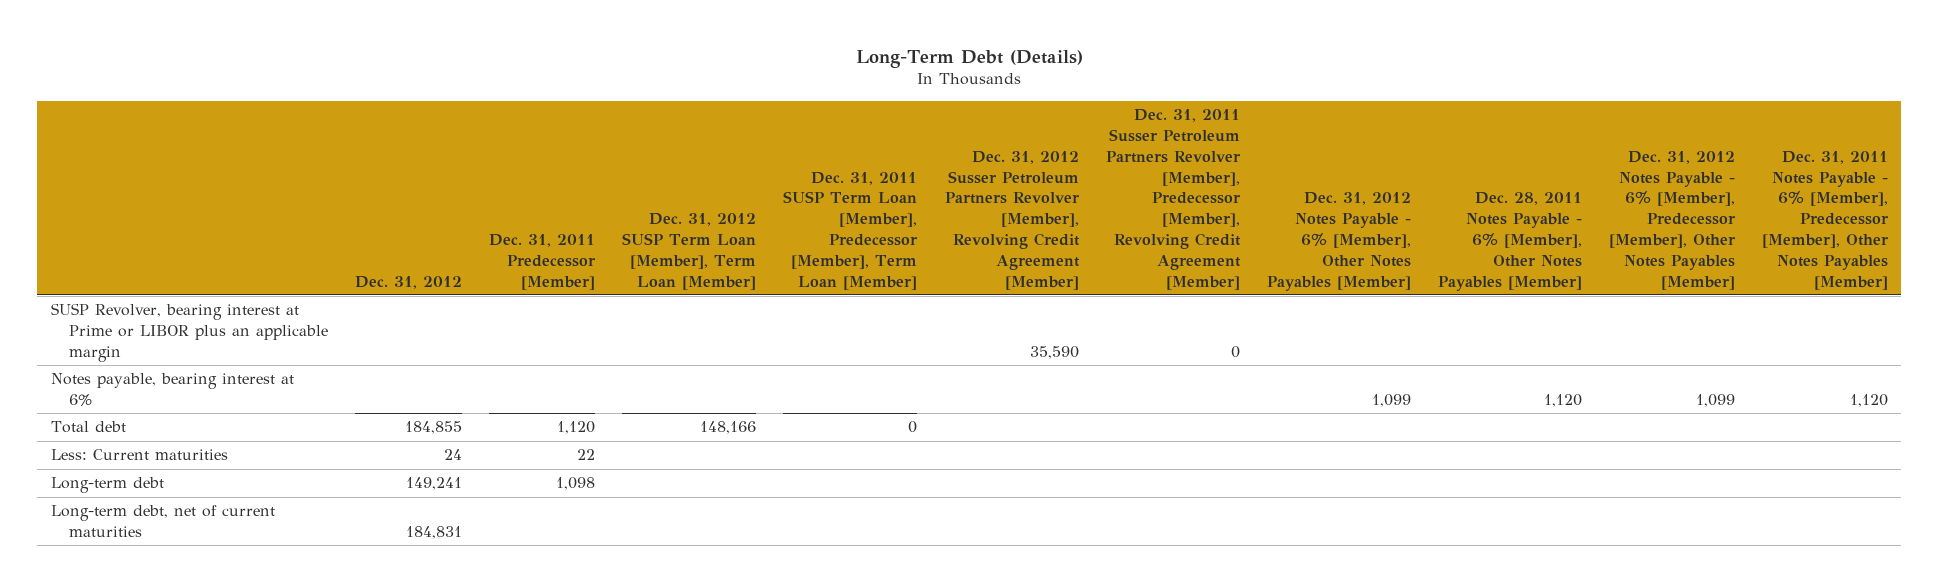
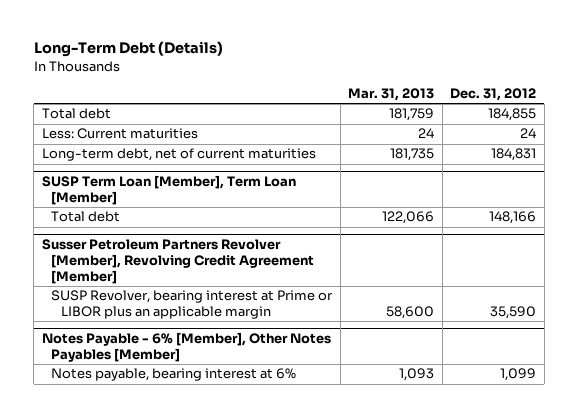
- | Dec. 31, 2012 | Dec. 31, 2011 Predecessor [Member] | Dec. 31, 2012 SUSP Term Loan [Member], Term Loan [Member] | Dec. 31, 2011 SUSP Term Loan [Member], Predecessor [Member], Term Loan [Member] | Dec. 31, 2012 Susser Petroleum Partners Revolver [Member], Revolving Credit Agreement [Member] | Dec. 31, 2011 Susser Petroleum Partners Revolver [Member], Predecessor [Member], Revolving Credit Agreement [Member] | Dec. 31, 2012 Notes Payable - 6% [Member], Other Notes Payables [Member] | Dec. 28, 2011 Notes Payable - 6% [Member], Other Notes Payables [Member] | Dec. 31, 2012 Notes Payable - 6% [Member], Predecessor [Member], Other Notes Payables [Member] | Dec. 31, 2011 Notes Payable - 6% [Member], Predecessor [Member], Other Notes Payables [Member]
+ | Mar. 31, 2013 | Dec. 31, 2012
- SUSP Revolver, bearing interest at Prime or LIBOR plus an applicable margin | | | | | 35,590 | 0 | | | |
- Notes payable, bearing interest at 6% | | | | | | | 1,099 | 1,120 | 1,099 | 1,120
- Long-term debt | 149,241 | 1,098 | | | | | | | |
+ SUSP Term Loan [Member], Term Loan [Member]
+ Total debt | 122,066 | 148,166
+ Susser Petroleum Partners Revolver [Member], Revolving Credit Agreement [Member]
+ SUSP Revolver, bearing interest at Prime or LIBOR plus an applicable margin | 58,600 | 35,590
+ Notes Payable - 6% [Member], Other Notes Payables [Member]
+ Notes payable, bearing interest at 6% | 1,093 | 1,099

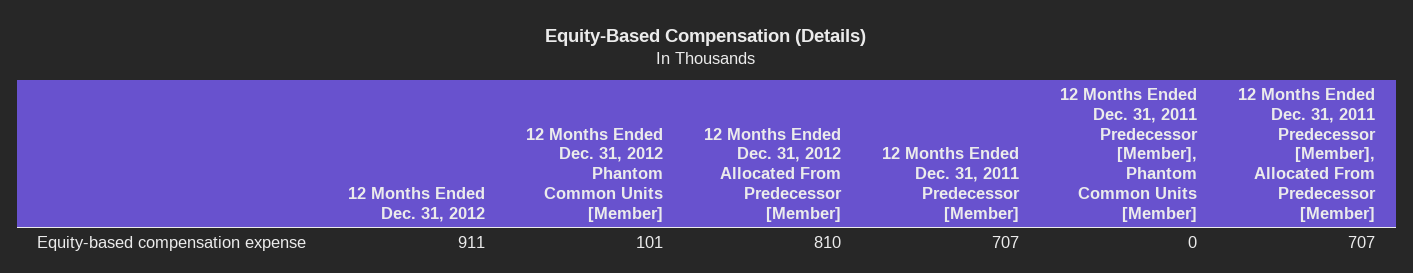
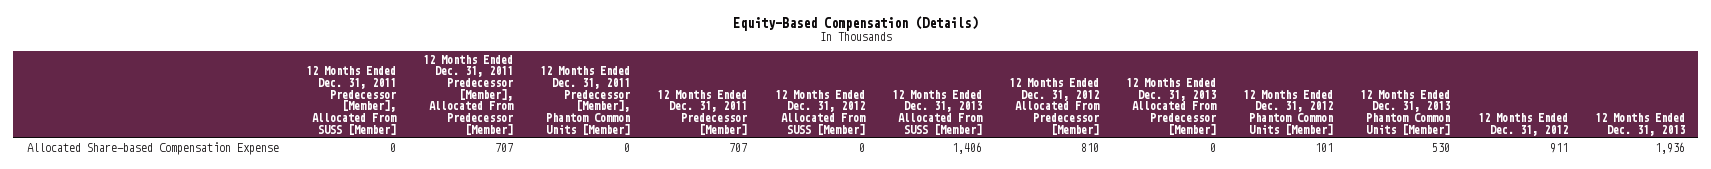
- | 12 Months Ended Dec. 31, 2012 | 12 Months Ended Dec. 31, 2012 Phantom Common Units [Member] | 12 Months Ended Dec. 31, 2012 Allocated From Predecessor [Member] | 12 Months Ended Dec. 31, 2011 Predecessor [Member] | 12 Months Ended Dec. 31, 2011 Predecessor [Member], Phantom Common Units [Member] | 12 Months Ended Dec. 31, 2011 Predecessor [Member], Allocated From Predecessor [Member]
+ | 12 Months Ended Dec. 31, 2011 Predecessor [Member], Allocated From SUSS [Member] | 12 Months Ended Dec. 31, 2011 Predecessor [Member], Allocated From Predecessor [Member] | 12 Months Ended Dec. 31, 2011 Predecessor [Member], Phantom Common Units [Member] | 12 Months Ended Dec. 31, 2011 Predecessor [Member] | 12 Months Ended Dec. 31, 2012 Allocated From SUSS [Member] | 12 Months Ended Dec. 31, 2013 Allocated From SUSS [Member] | 12 Months Ended Dec. 31, 2012 Allocated From Predecessor [Member] | 12 Months Ended Dec. 31, 2013 Allocated From Predecessor [Member] | 12 Months Ended Dec. 31, 2012 Phantom Common Units [Member] | 12 Months Ended Dec. 31, 2013 Phantom Common Units [Member] | 12 Months Ended Dec. 31, 2012 | 12 Months Ended Dec. 31, 2013
- Equity-based compensation expense | 911 | 101 | 810 | 707 | 0 | 707
+ Allocated Share-based Compensation Expense | 0 | 707 | 0 | 707 | 0 | 1,406 | 810 | 0 | 101 | 530 | 911 | 1,936

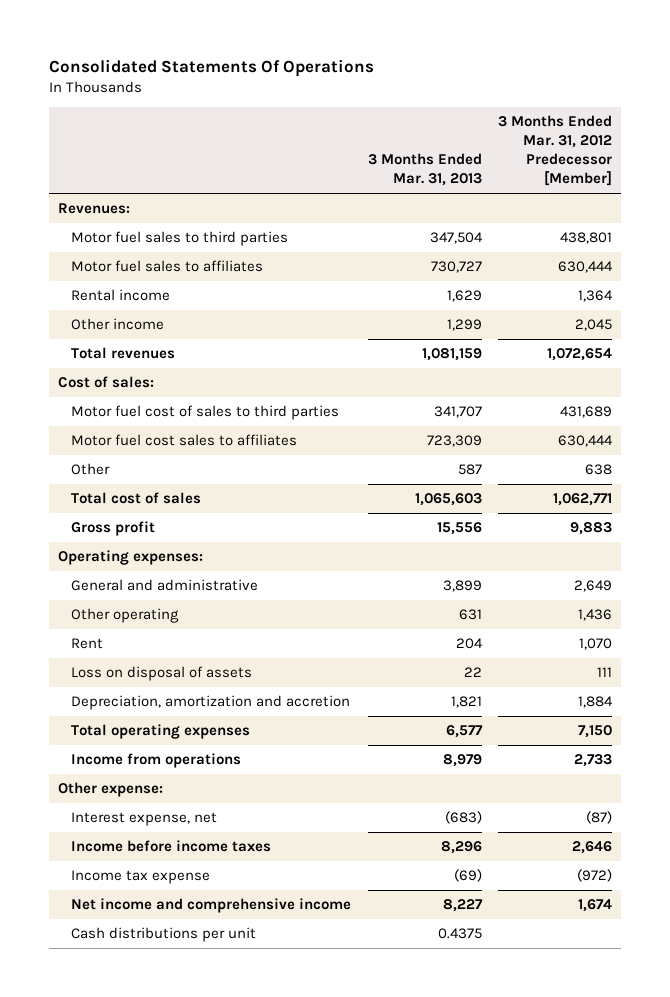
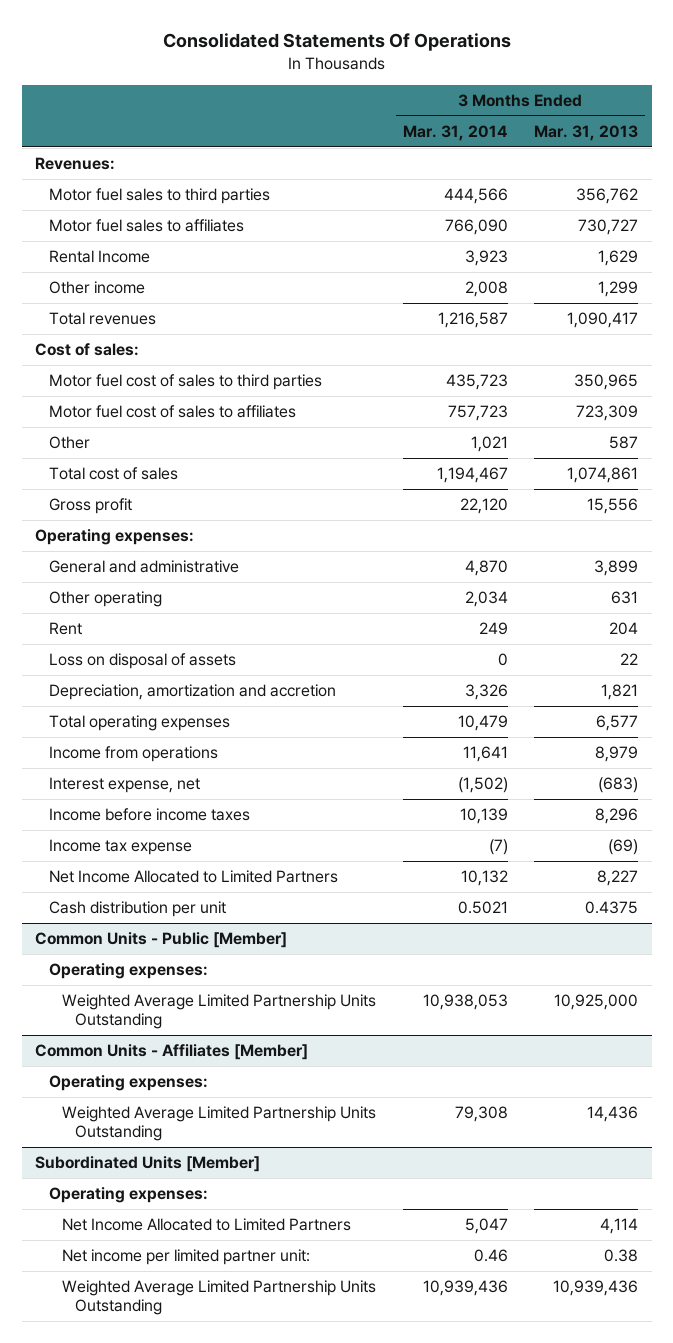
- | 3 Months Ended Mar. 31, 2013 | 3 Months Ended Mar. 31, 2012 Predecessor [Member]
+ | 3 Months Ended Mar. 31, 2014 | 3 Months Ended Mar. 31, 2013
- Motor fuel sales to third parties | 347,504 | 438,801
+ Motor fuel sales to third parties | 444,566 | 356,762
- Rental income | 1,629 | 1,364
+ Rental Income | 3,923 | 1,629
- Total revenues | 1,081,159 | 1,072,654
+ Total revenues | 1,216,587 | 1,090,417
- Motor fuel cost of sales to third parties | 341,707 | 431,689
- Motor fuel cost sales to affiliates | 723,309 | 630,444
+ Motor fuel cost of sales to third parties | 435,723 | 350,965
+ Motor fuel cost of sales to affiliates | 757,723 | 723,309
- Total cost of sales | 1,065,603 | 1,062,771
+ Total cost of sales | 1,194,467 | 1,074,861
- Other expense:
- Net income and comprehensive income | 8,227 | 1,674
- Cash distributions per unit | 0.4375 |
+ Net Income Allocated to Limited Partners | 10,132 | 8,227
+ Cash distribution per unit | 0.5021 | 0.4375
+ Common Units - Public [Member]
+ Operating expenses:
+ Weighted Average Limited Partnership Units Outstanding | 10,938,053 | 10,925,000
+ Common Units - Affiliates [Member]
+ Operating expenses:
+ Weighted Average Limited Partnership Units Outstanding | 79,308 | 14,436
+ Subordinated Units [Member]
+ Operating expenses:
+ Net Income Allocated to Limited Partners | 5,047 | 4,114
+ Net income per limited partner unit: | 0.46 | 0.38
+ Weighted Average Limited Partnership Units Outstanding | 10,939,436 | 10,939,436

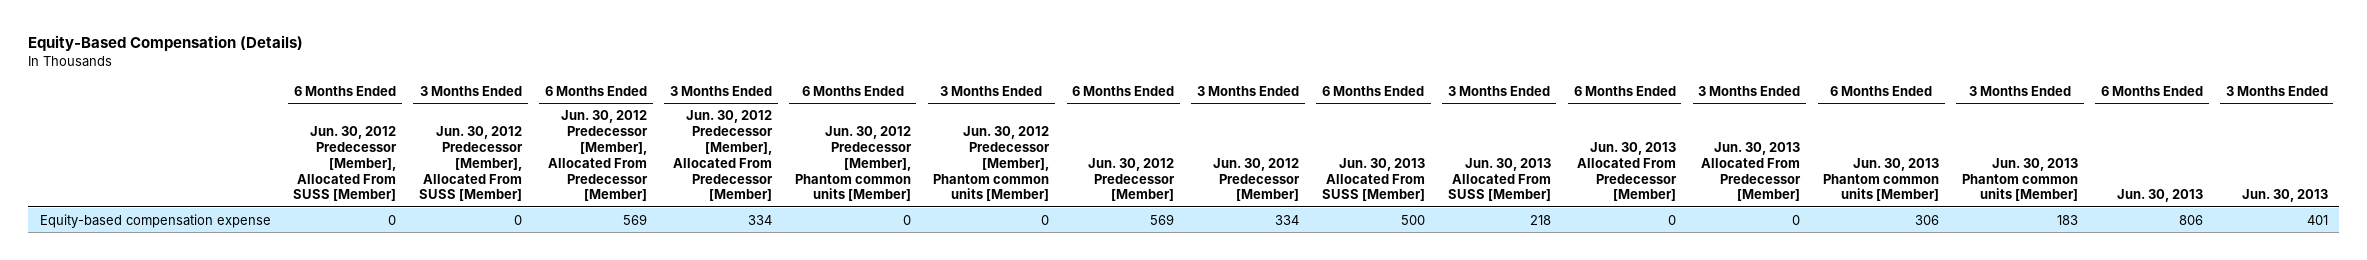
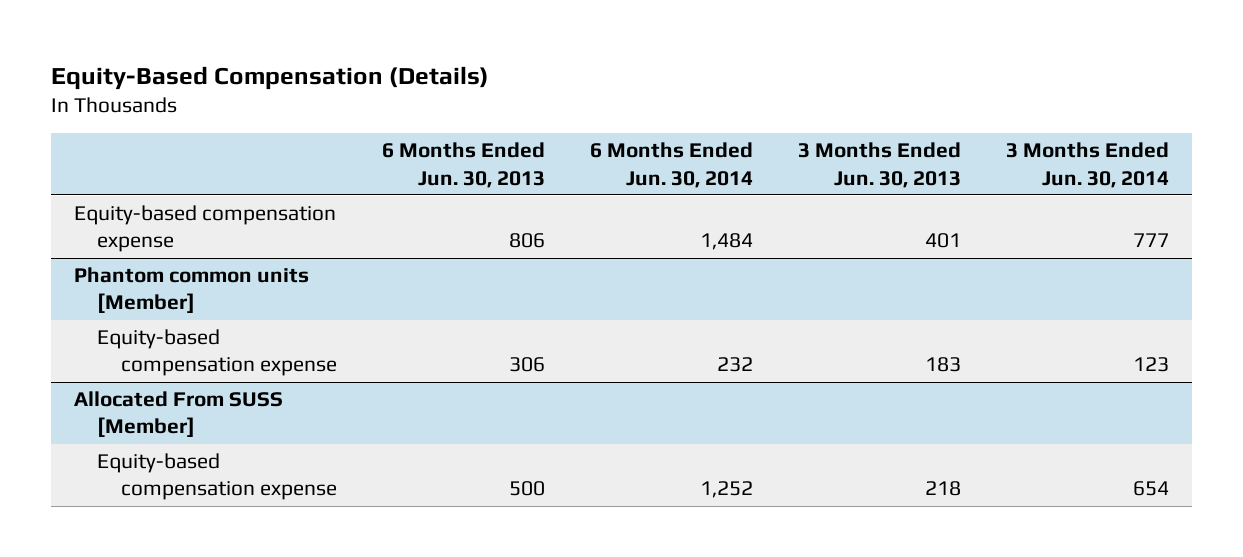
- | 6 Months Ended Jun. 30, 2012 Predecessor [Member], Allocated From SUSS [Member] | 3 Months Ended Jun. 30, 2012 Predecessor [Member], Allocated From SUSS [Member] | 6 Months Ended Jun. 30, 2012 Predecessor [Member], Allocated From Predecessor [Member] | 3 Months Ended Jun. 30, 2012 Predecessor [Member], Allocated From Predecessor [Member] | 6 Months Ended Jun. 30, 2012 Predecessor [Member], Phantom common units [Member] | 3 Months Ended Jun. 30, 2012 Predecessor [Member], Phantom common units [Member] | 6 Months Ended Jun. 30, 2012 Predecessor [Member] | 3 Months Ended Jun. 30, 2012 Predecessor [Member] | 6 Months Ended Jun. 30, 2013 Allocated From SUSS [Member] | 3 Months Ended Jun. 30, 2013 Allocated From SUSS [Member] | 6 Months Ended Jun. 30, 2013 Allocated From Predecessor [Member] | 3 Months Ended Jun. 30, 2013 Allocated From Predecessor [Member] | 6 Months Ended Jun. 30, 2013 Phantom common units [Member] | 3 Months Ended Jun. 30, 2013 Phantom common units [Member] | 6 Months Ended Jun. 30, 2013 | 3 Months Ended Jun. 30, 2013
+ | 6 Months Ended Jun. 30, 2013 | 6 Months Ended Jun. 30, 2014 | 3 Months Ended Jun. 30, 2013 | 3 Months Ended Jun. 30, 2014
+ Phantom common units [Member]
+ Equity-based compensation expense | 306 | 232 | 183 | 123
+ Allocated From SUSS [Member]
+ Equity-based compensation expense | 500 | 1,252 | 218 | 654

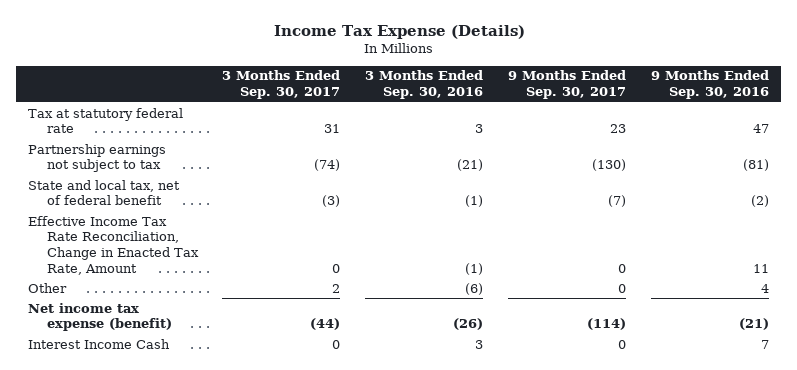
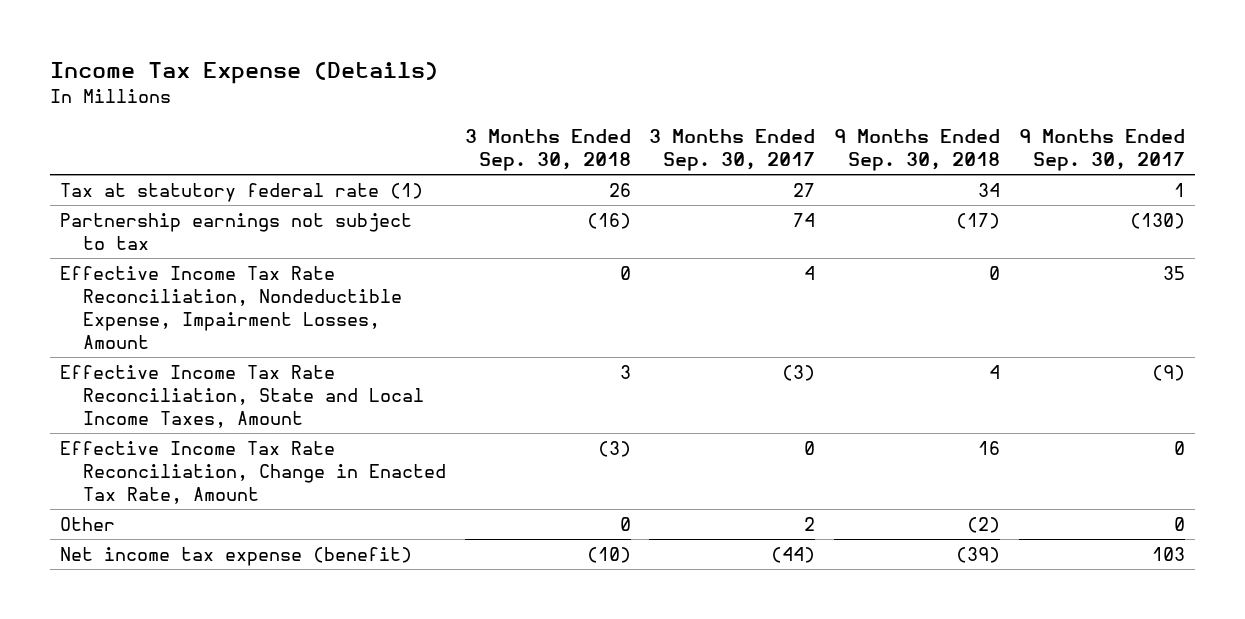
- | 3 Months Ended Sep. 30, 2017 | 3 Months Ended Sep. 30, 2016 | 9 Months Ended Sep. 30, 2017 | 9 Months Ended Sep. 30, 2016
+ | 3 Months Ended Sep. 30, 2018 | 3 Months Ended Sep. 30, 2017 | 9 Months Ended Sep. 30, 2018 | 9 Months Ended Sep. 30, 2017
- Tax at statutory federal rate | 31 | 3 | 23 | 47
- Partnership earnings not subject to tax | (74) | (21) | (130) | (81)
- State and local tax, net of federal benefit | (3) | (1) | (7) | (2)
+ Tax at statutory federal rate (1) | 26 | 27 | 34 | 1
+ Partnership earnings not subject to tax | (16) | 74 | (17) | (130)
+ Effective Income Tax Rate Reconciliation, Nondeductible Expense, Impairment Losses, Amount | 0 | 4 | 0 | 35
+ Effective Income Tax Rate Reconciliation, State and Local Income Taxes, Amount | 3 | (3) | 4 | (9)
- Net income tax expense (benefit) | (44) | (26) | (114) | (21)
- Interest Income Cash | 0 | 3 | 0 | 7
+ Net income tax expense (benefit) | (10) | (44) | (39) | 103

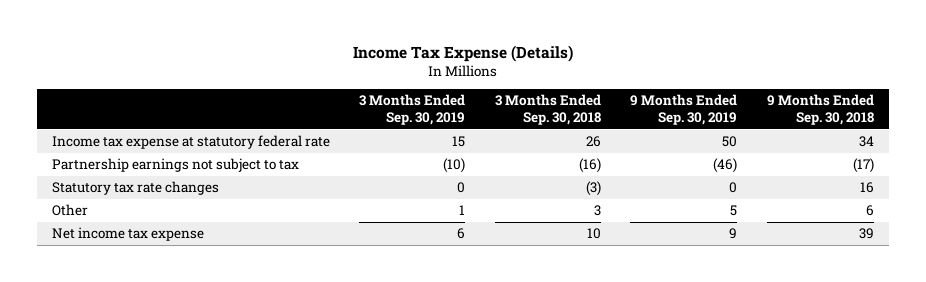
- | 3 Months Ended Sep. 30, 2018 | 3 Months Ended Sep. 30, 2017 | 9 Months Ended Sep. 30, 2018 | 9 Months Ended Sep. 30, 2017
+ | 3 Months Ended Sep. 30, 2019 | 3 Months Ended Sep. 30, 2018 | 9 Months Ended Sep. 30, 2019 | 9 Months Ended Sep. 30, 2018
- Tax at statutory federal rate (1) | 26 | 27 | 34 | 1
+ Income tax expense at statutory federal rate | 15 | 26 | 50 | 34
- Effective Income Tax Rate Reconciliation, Nondeductible Expense, Impairment Losses, Amount | 0 | 4 | 0 | 35
- Effective Income Tax Rate Reconciliation, State and Local Income Taxes, Amount | 3 | (3) | 4 | (9)
- Effective Income Tax Rate Reconciliation, Change in Enacted Tax Rate, Amount | (3) | 0 | 16 | 0
- Other | 0 | 2 | (2) | 0
- Net income tax expense (benefit) | (10) | (44) | (39) | 103
+ Statutory tax rate changes | 0 | (3) | 0 | 16
+ Other | 1 | 3 | 5 | 6
+ Net income tax expense | 6 | 10 | 9 | 39

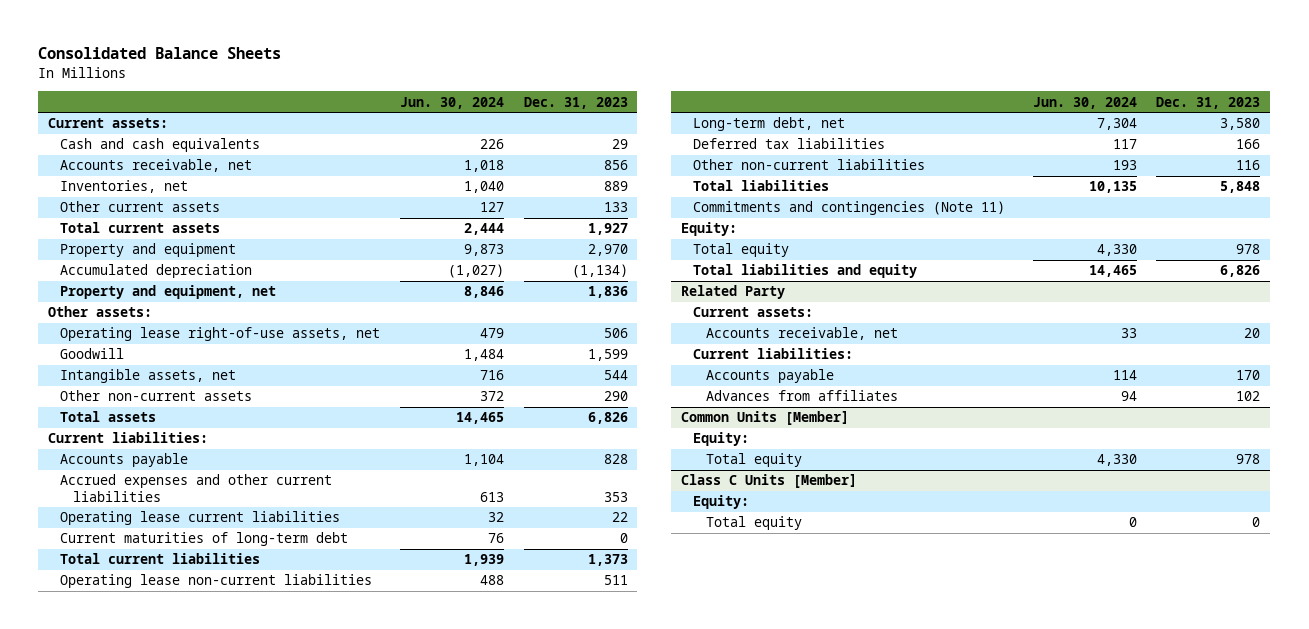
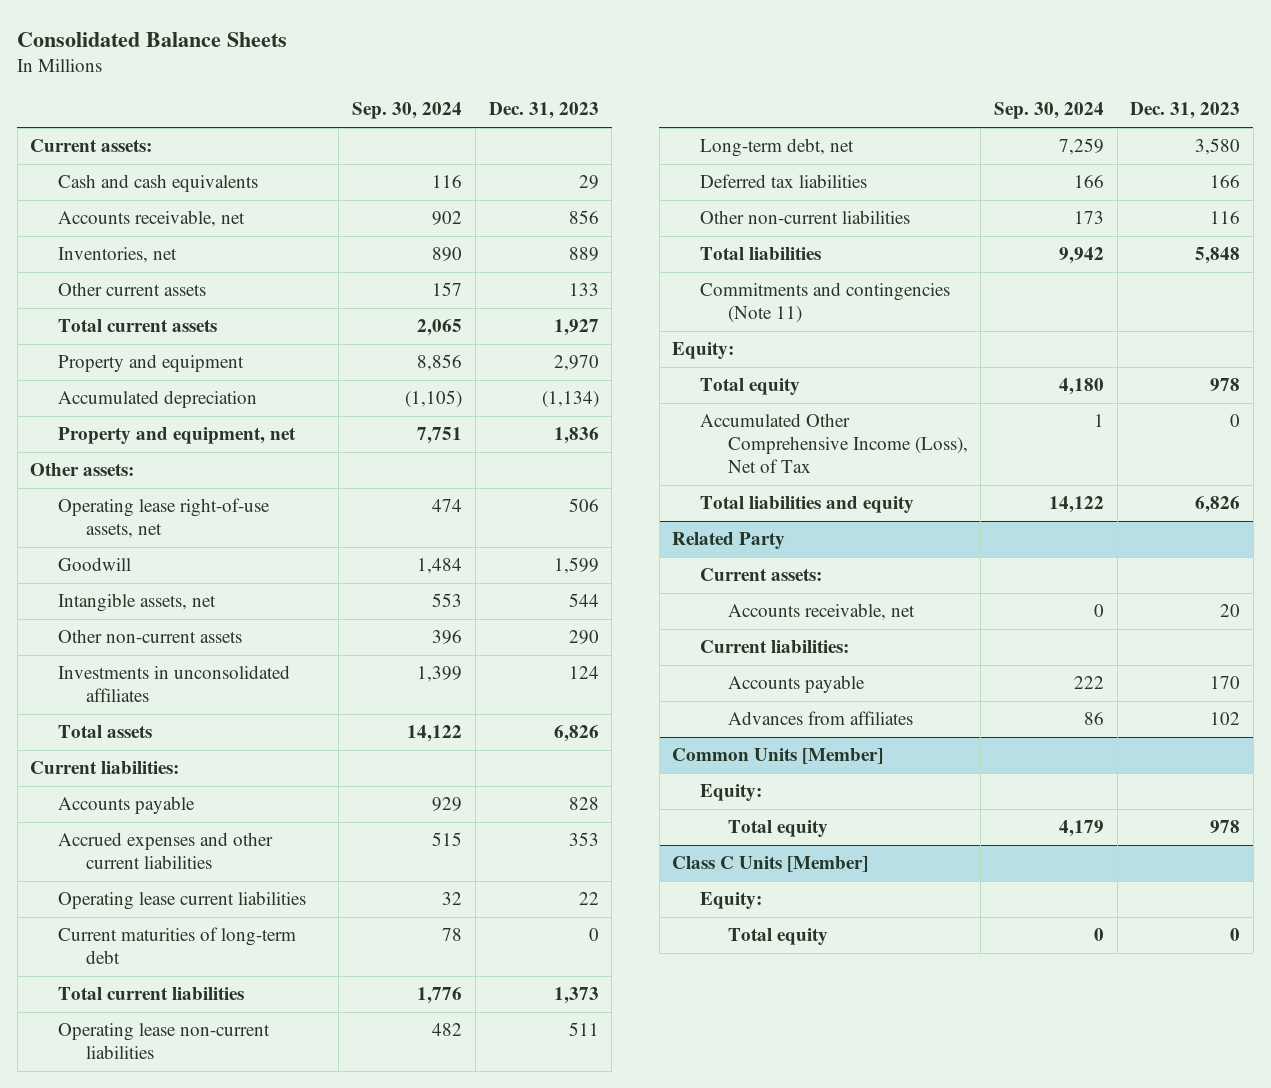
- | Jun. 30, 2024 | Dec. 31, 2023
+ | Sep. 30, 2024 | Dec. 31, 2023
+ Investments in unconsolidated affiliates | 1,399 | 124
+ Accumulated Other Comprehensive Income (Loss), Net of Tax | 1 | 0

